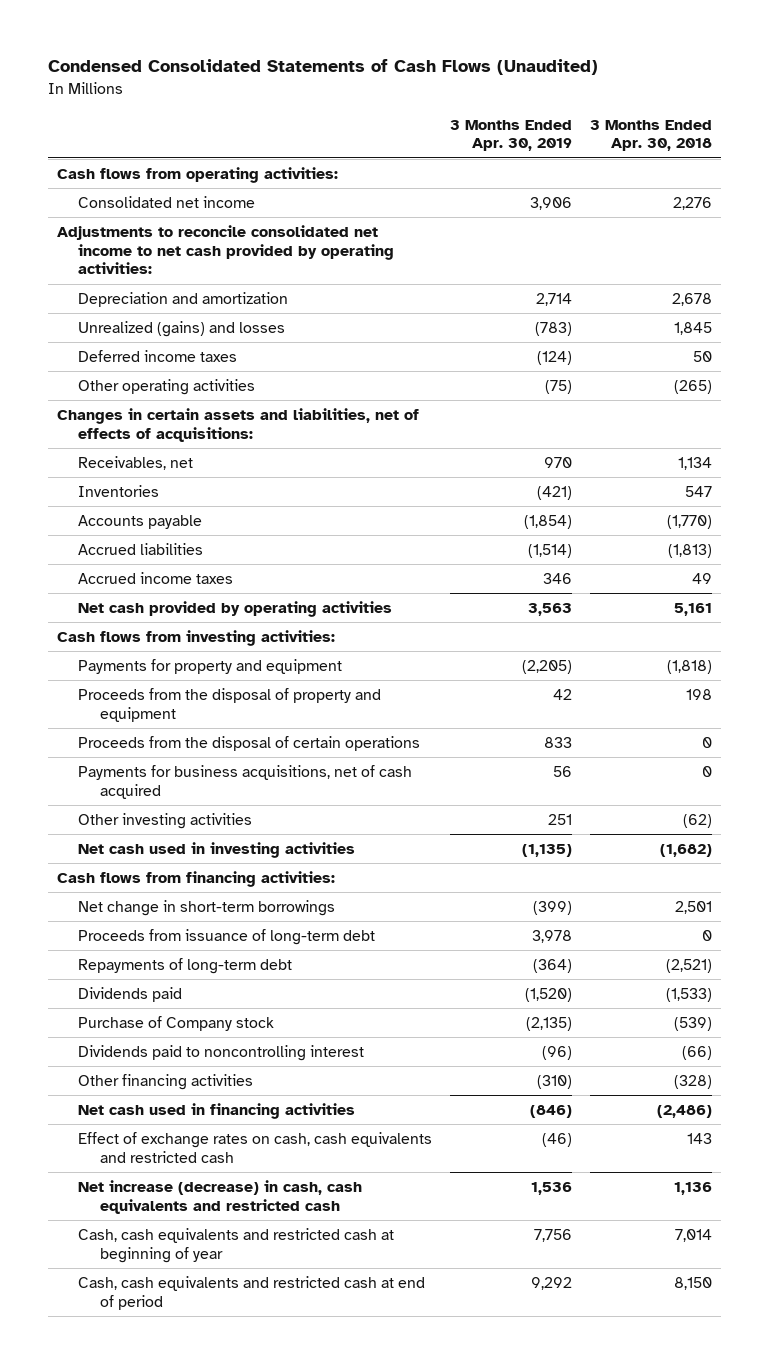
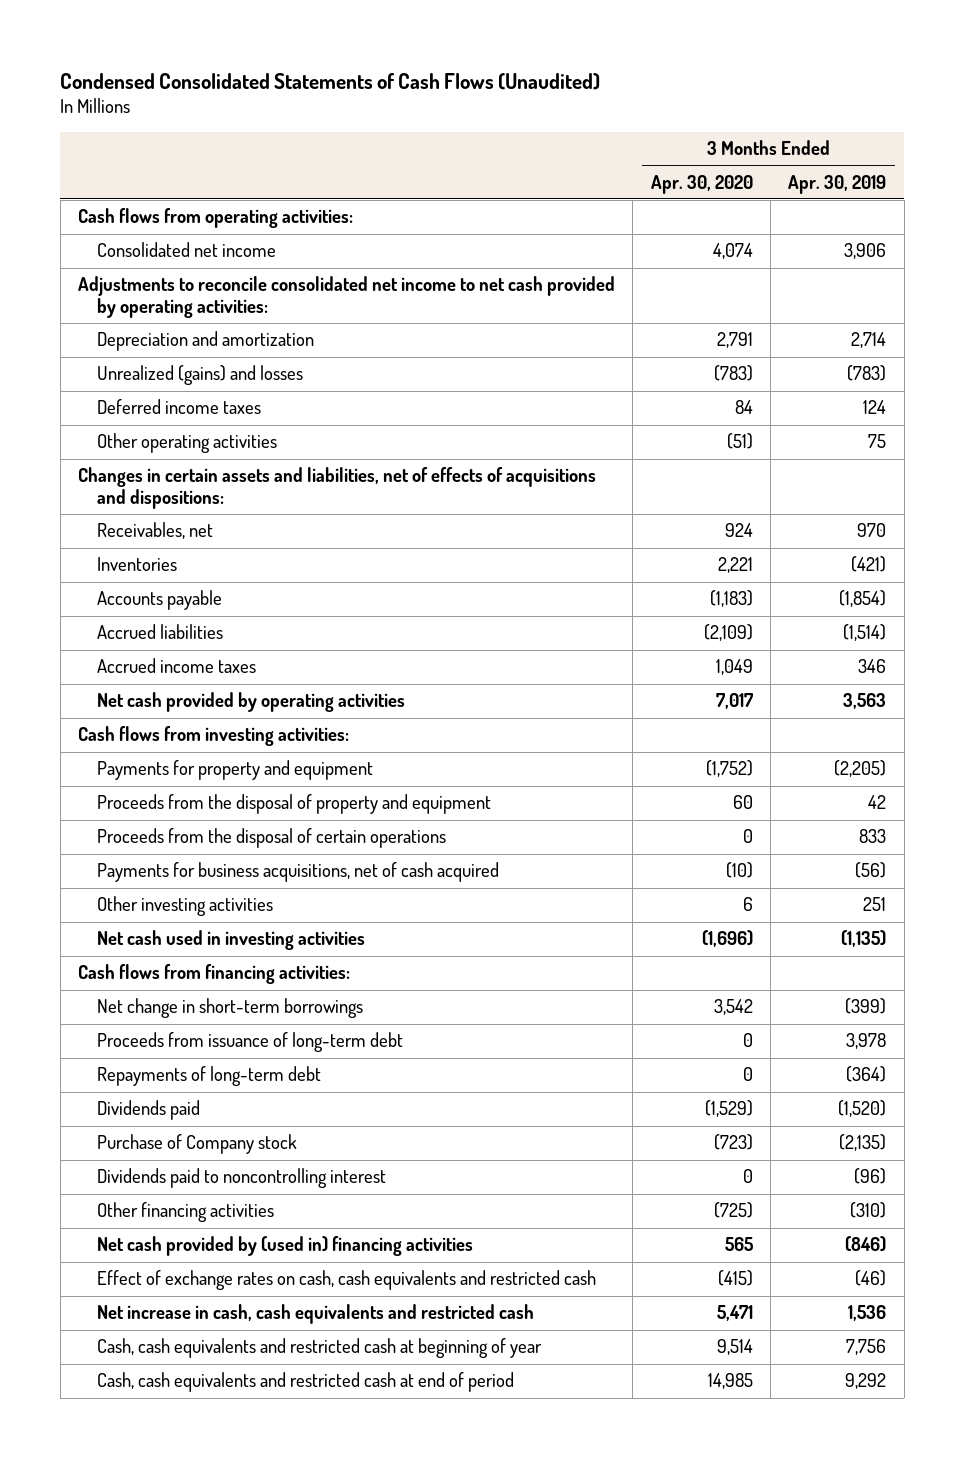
- | 3 Months Ended Apr. 30, 2019 | 3 Months Ended Apr. 30, 2018
+ | 3 Months Ended Apr. 30, 2020 | 3 Months Ended Apr. 30, 2019
- Deferred income taxes | (124) | 50
- Other operating activities | (75) | (265)
- Changes in certain assets and liabilities, net of effects of acquisitions:
+ Deferred income taxes | 84 | 124
+ Other operating activities | (51) | 75
+ Changes in certain assets and liabilities, net of effects of acquisitions and dispositions:
- Payments for business acquisitions, net of cash acquired | 56 | 0
+ Payments for business acquisitions, net of cash acquired | (10) | (56)
- Net cash used in financing activities | (846) | (2,486)
+ Net cash provided by (used in) financing activities | 565 | (846)
- Net increase (decrease) in cash, cash equivalents and restricted cash | 1,536 | 1,136
+ Net increase in cash, cash equivalents and restricted cash | 5,471 | 1,536

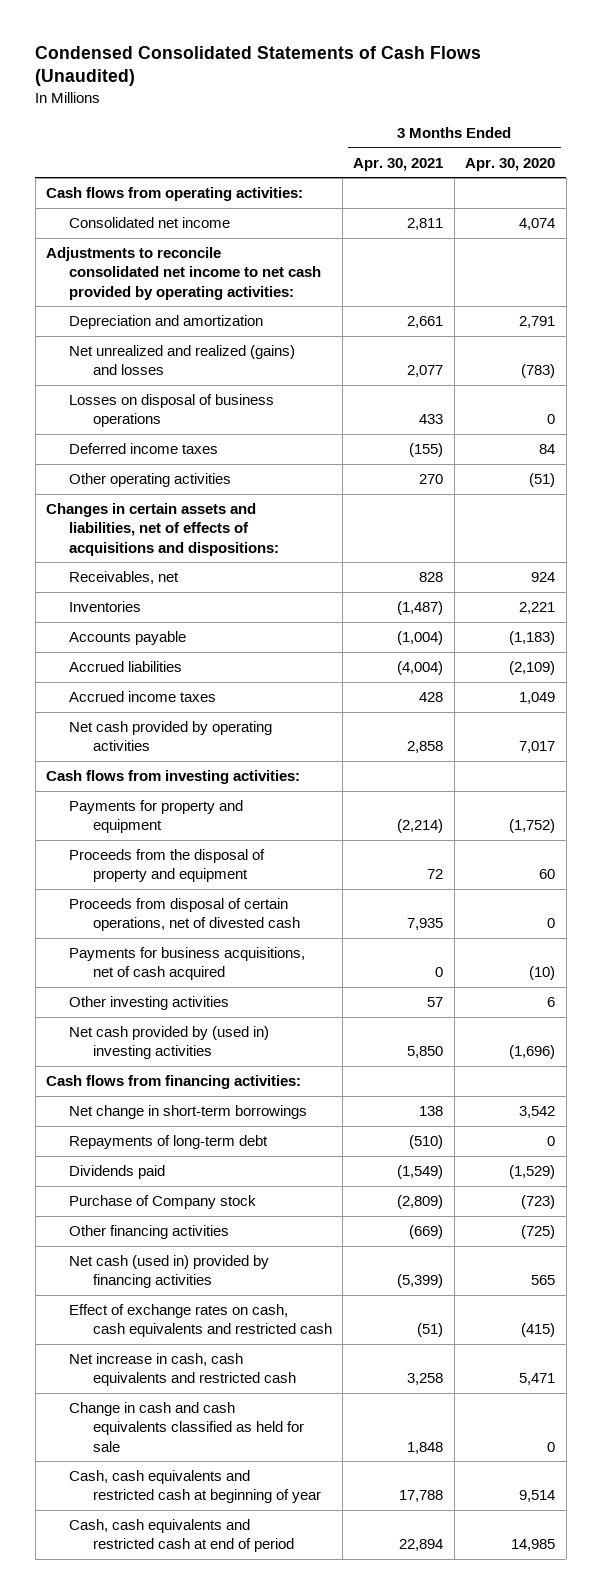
- | 3 Months Ended Apr. 30, 2020 | 3 Months Ended Apr. 30, 2019
+ | 3 Months Ended Apr. 30, 2021 | 3 Months Ended Apr. 30, 2020
- Unrealized (gains) and losses | (783) | (783)
+ Net unrealized and realized (gains) and losses | 2,077 | (783)
+ Losses on disposal of business operations | 433 | 0
- Proceeds from the disposal of certain operations | 0 | 833
+ Proceeds from disposal of certain operations, net of divested cash | 7,935 | 0
- Net cash used in investing activities | (1,696) | (1,135)
+ Net cash provided by (used in) investing activities | 5,850 | (1,696)
- Proceeds from issuance of long-term debt | 0 | 3,978
- Dividends paid to noncontrolling interest | 0 | (96)
- Net cash provided by (used in) financing activities | 565 | (846)
+ Net cash (used in) provided by financing activities | (5,399) | 565
+ Change in cash and cash equivalents classified as held for sale | 1,848 | 0

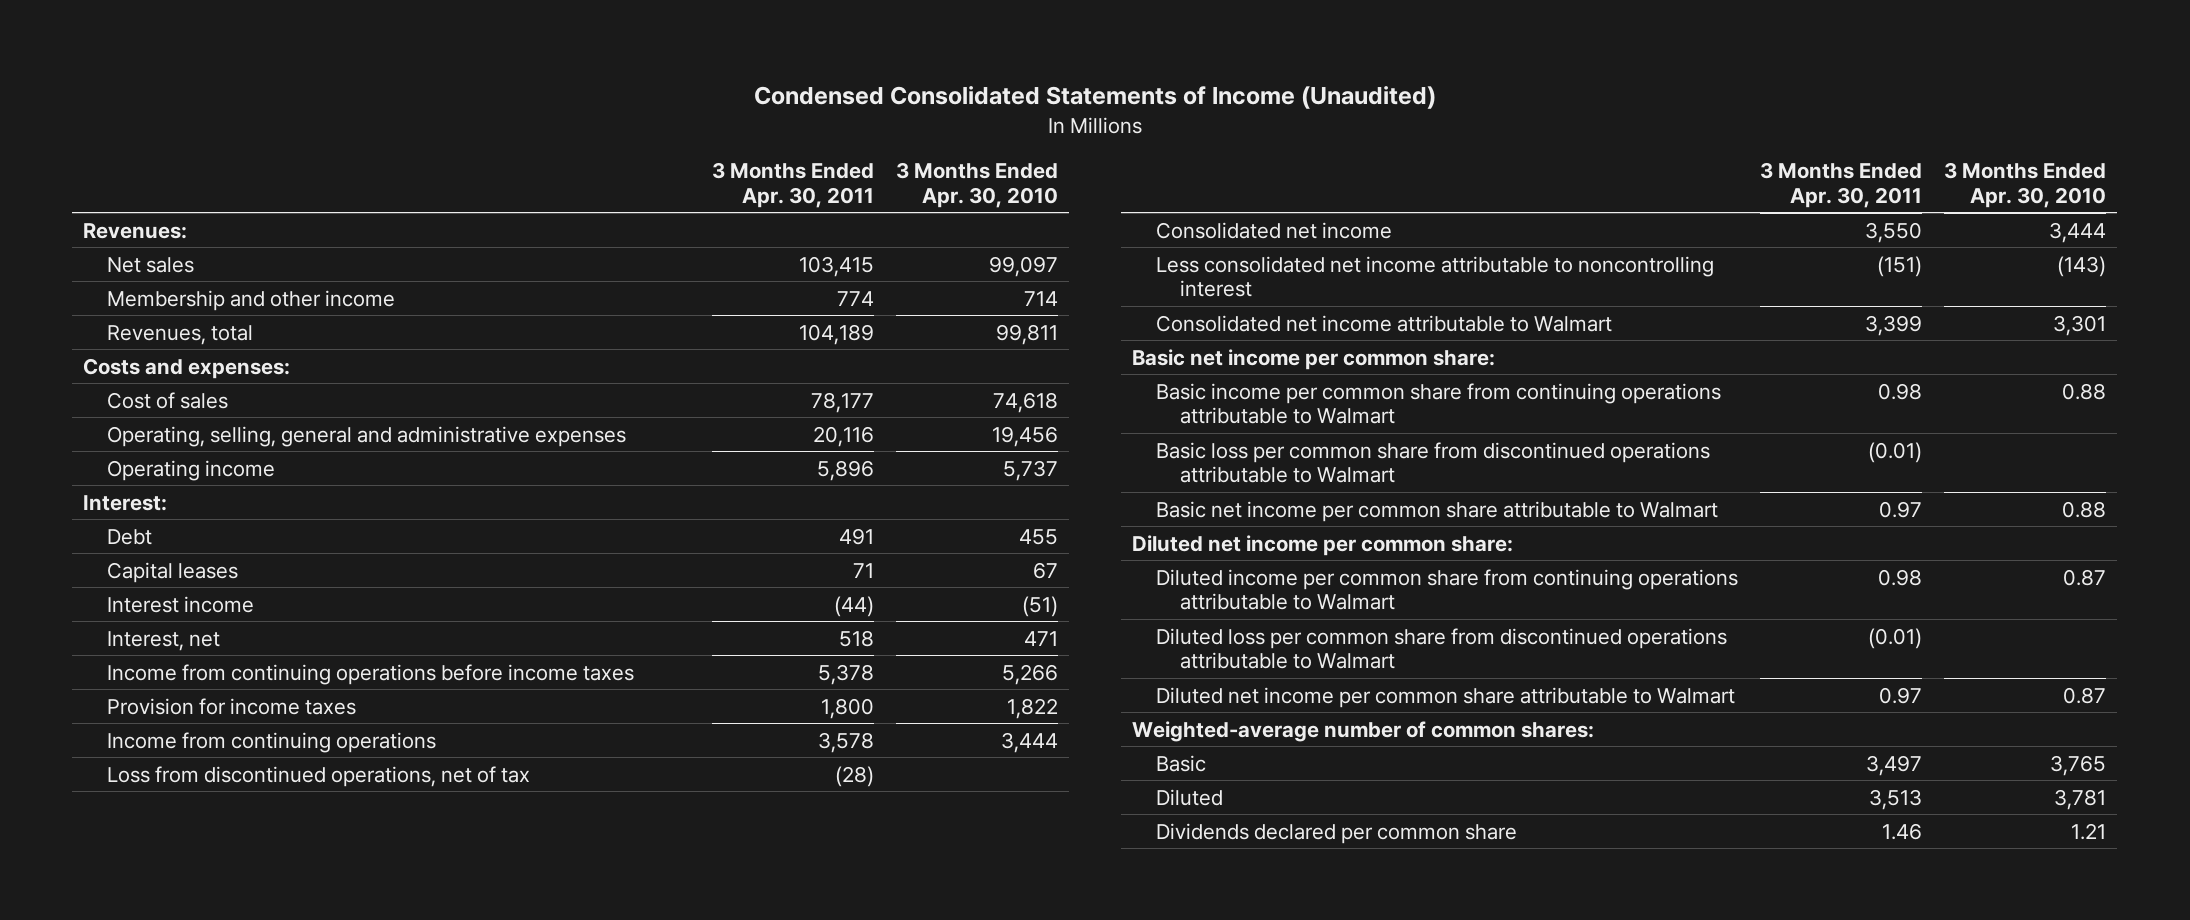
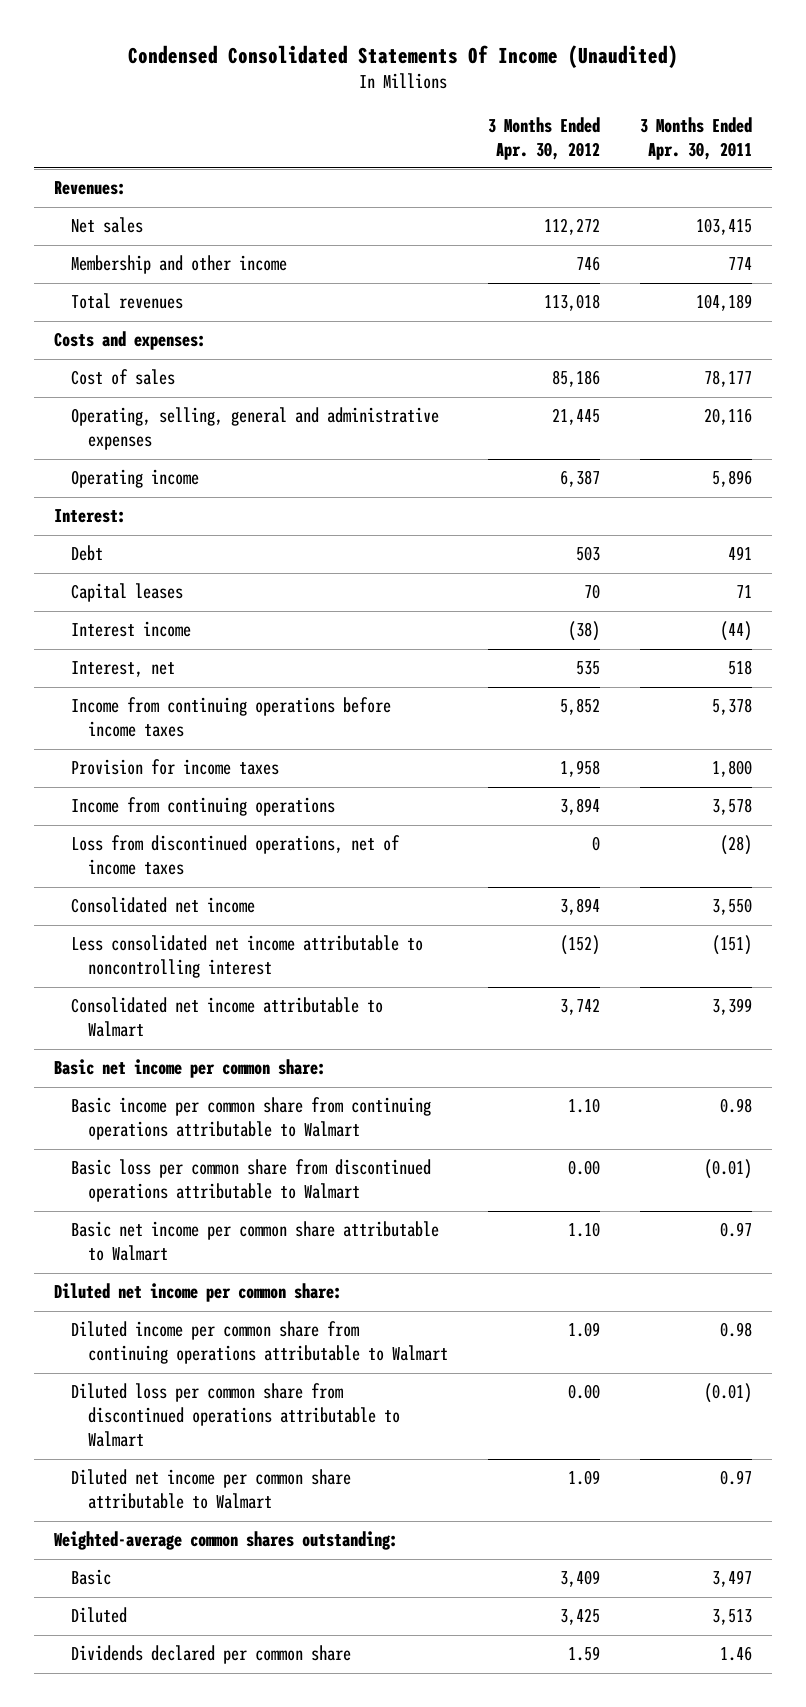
- Condensed Consolidated Statements of Income (Unaudited)
+ Condensed Consolidated Statements Of Income (Unaudited)
- | 3 Months Ended Apr. 30, 2011 | 3 Months Ended Apr. 30, 2010
+ | 3 Months Ended Apr. 30, 2012 | 3 Months Ended Apr. 30, 2011
- Revenues, total | 104,189 | 99,811
+ Total revenues | 113,018 | 104,189
- Loss from discontinued operations, net of tax | (28) |
+ Loss from discontinued operations, net of income taxes | 0 | (28)
- Weighted-average number of common shares:
+ Weighted-average common shares outstanding:

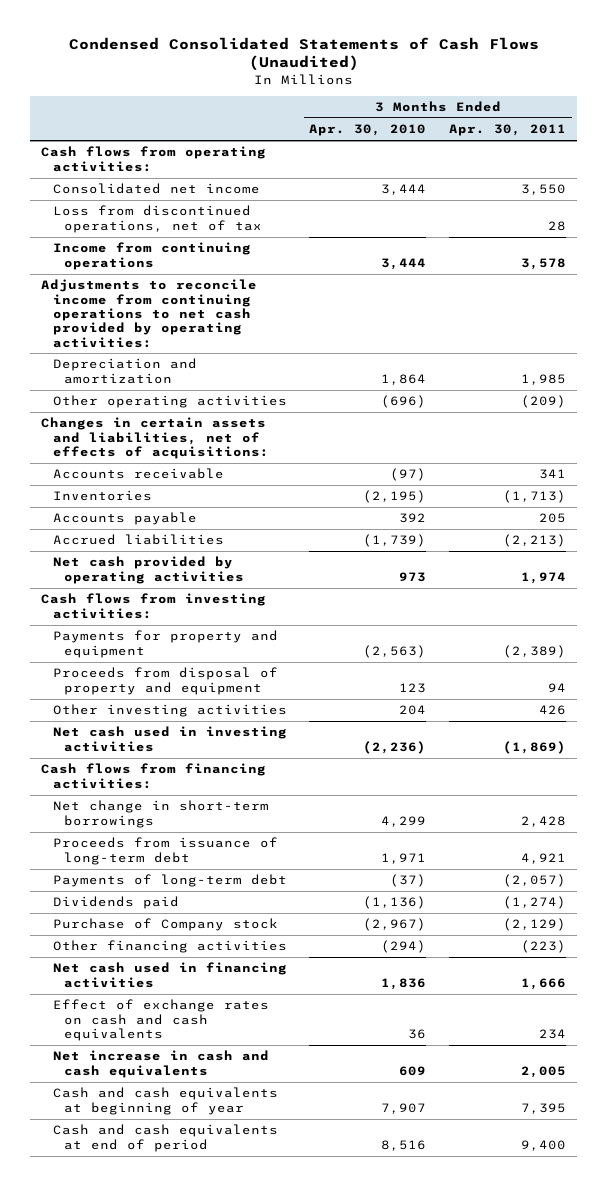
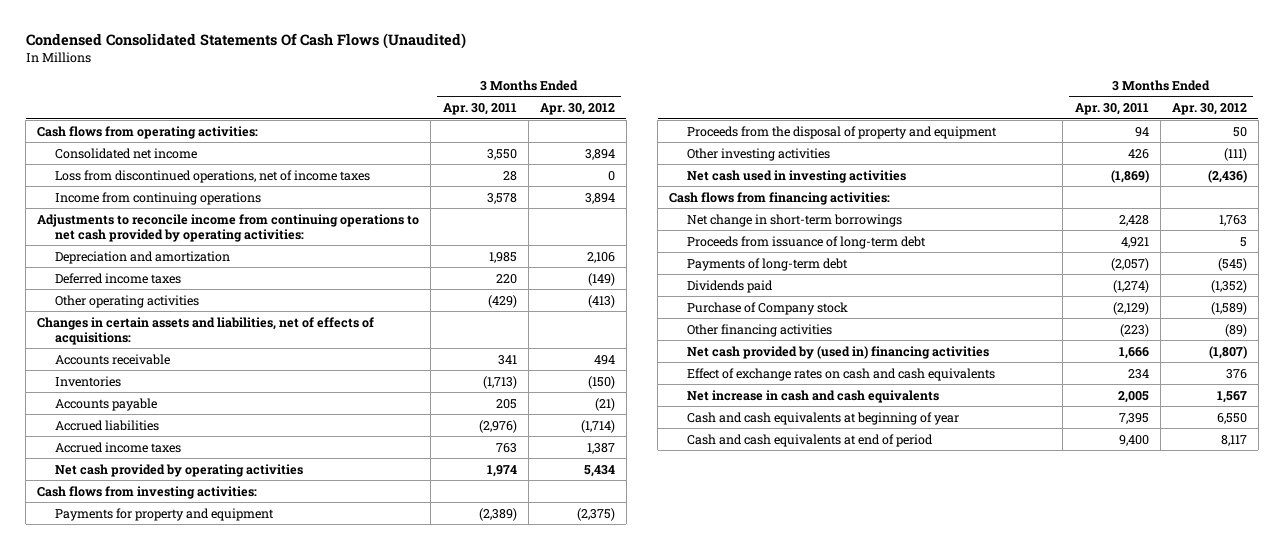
- Condensed Consolidated Statements of Cash Flows (Unaudited)
+ Condensed Consolidated Statements Of Cash Flows (Unaudited)
- | 3 Months Ended Apr. 30, 2010 | 3 Months Ended Apr. 30, 2011
+ | 3 Months Ended Apr. 30, 2011 | 3 Months Ended Apr. 30, 2012
- Loss from discontinued operations, net of tax | | 28
+ Loss from discontinued operations, net of income taxes | 28 | 0
- Other operating activities | (696) | (209)
+ Deferred income taxes | 220 | (149)
+ Other operating activities | (429) | (413)
- Accrued liabilities | (1,739) | (2,213)
+ Accrued liabilities | (2,976) | (1,714)
+ Accrued income taxes | 763 | 1,387
- Proceeds from disposal of property and equipment | 123 | 94
+ Proceeds from the disposal of property and equipment | 94 | 50
- Net cash used in financing activities | 1,836 | 1,666
+ Net cash provided by (used in) financing activities | 1,666 | (1,807)

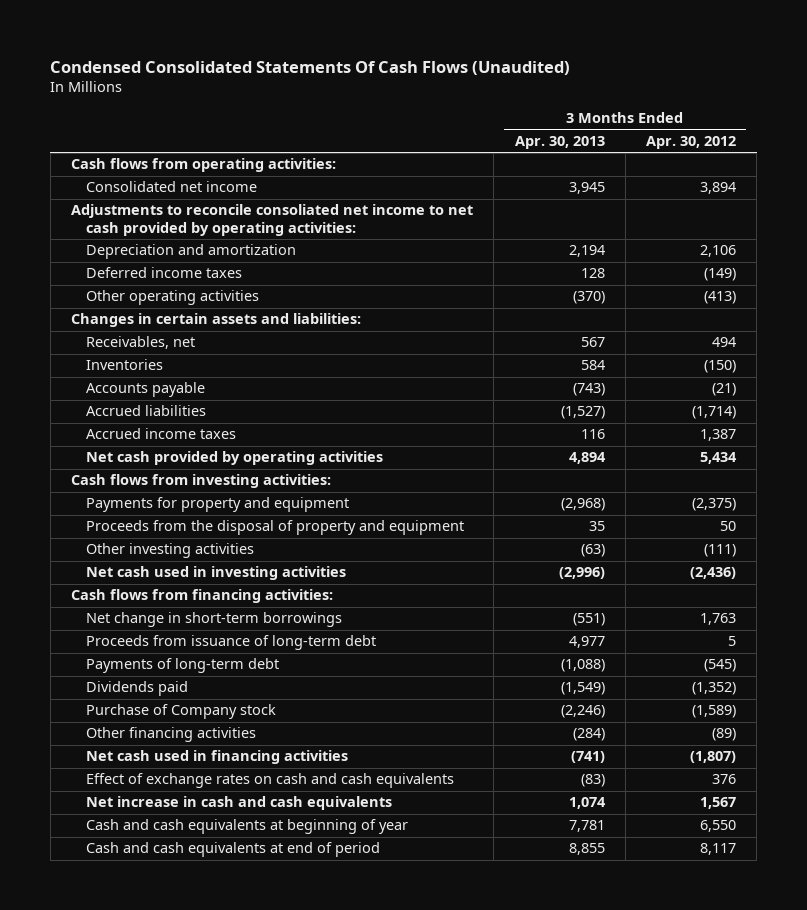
- | 3 Months Ended Apr. 30, 2011 | 3 Months Ended Apr. 30, 2012
+ | 3 Months Ended Apr. 30, 2013 | 3 Months Ended Apr. 30, 2012
- Loss from discontinued operations, net of income taxes | 28 | 0
- Income from continuing operations | 3,578 | 3,894
- Adjustments to reconcile income from continuing operations to net cash provided by operating activities:
+ Adjustments to reconcile consoliated net income to net cash provided by operating activities:
- Changes in certain assets and liabilities, net of effects of acquisitions:
- Accounts receivable | 341 | 494
+ Changes in certain assets and liabilities:
+ Receivables, net | 567 | 494
- Net cash provided by (used in) financing activities | 1,666 | (1,807)
+ Net cash used in financing activities | (741) | (1,807)

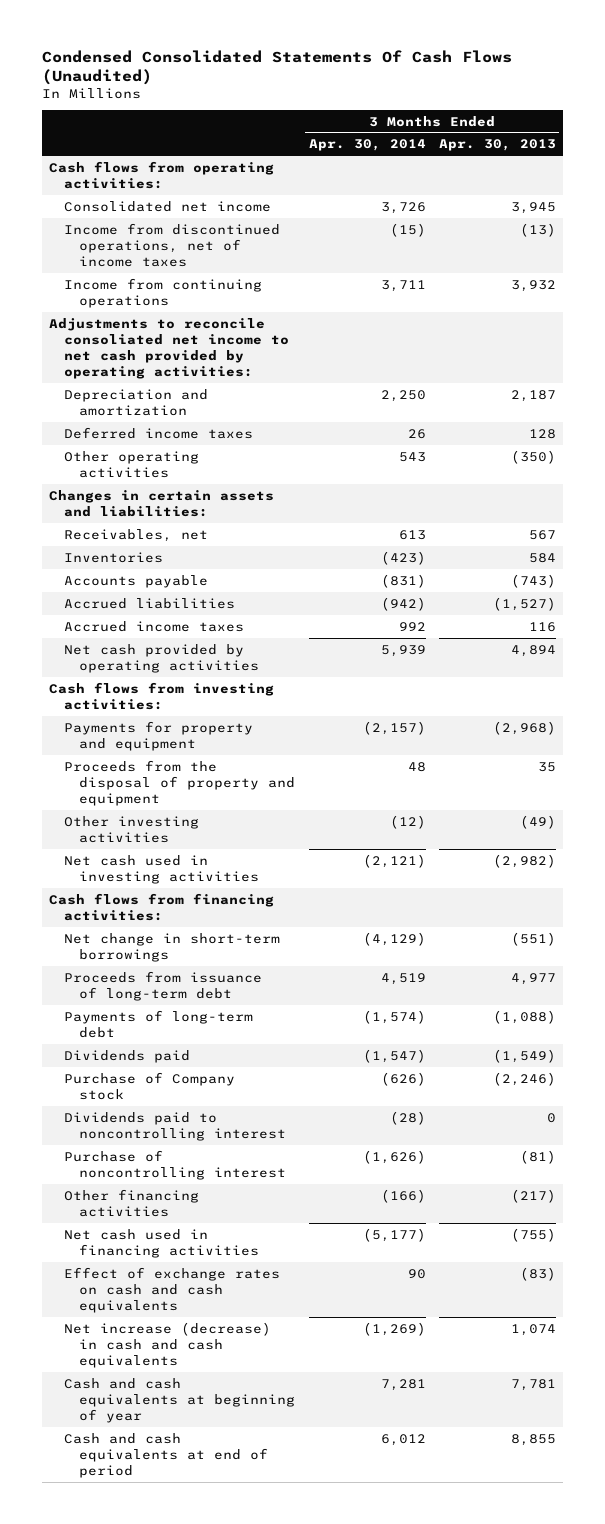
- | 3 Months Ended Apr. 30, 2013 | 3 Months Ended Apr. 30, 2012
+ | 3 Months Ended Apr. 30, 2014 | 3 Months Ended Apr. 30, 2013
+ Income from discontinued operations, net of income taxes | (15) | (13)
+ Income from continuing operations | 3,711 | 3,932
- Depreciation and amortization | 2,194 | 2,106
+ Depreciation and amortization | 2,250 | 2,187
- Other operating activities | (370) | (413)
+ Other operating activities | 543 | (350)
- Other investing activities | (63) | (111)
- Net cash used in investing activities | (2,996) | (2,436)
+ Other investing activities | (12) | (49)
+ Net cash used in investing activities | (2,121) | (2,982)
- Other financing activities | (284) | (89)
- Net cash used in financing activities | (741) | (1,807)
+ Dividends paid to noncontrolling interest | (28) | 0
+ Purchase of noncontrolling interest | (1,626) | (81)
+ Other financing activities | (166) | (217)
+ Net cash used in financing activities | (5,177) | (755)
- Net increase in cash and cash equivalents | 1,074 | 1,567
+ Net increase (decrease) in cash and cash equivalents | (1,269) | 1,074

